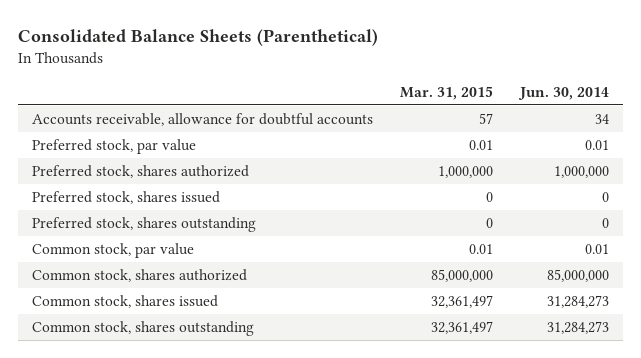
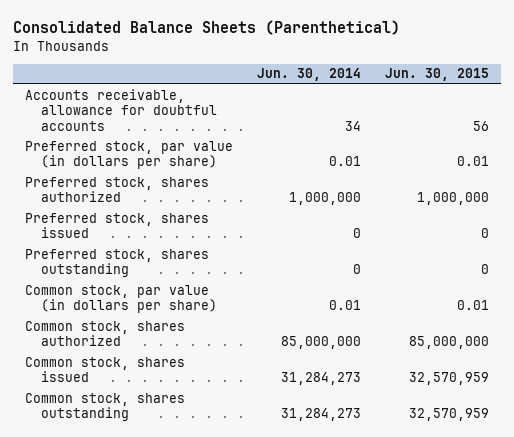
- | Mar. 31, 2015 | Jun. 30, 2014
+ | Jun. 30, 2014 | Jun. 30, 2015
- Preferred stock, par value | 0.01 | 0.01
+ Preferred stock, par value (in dollars per share) | 0.01 | 0.01
- Common stock, par value | 0.01 | 0.01
+ Common stock, par value (in dollars per share) | 0.01 | 0.01

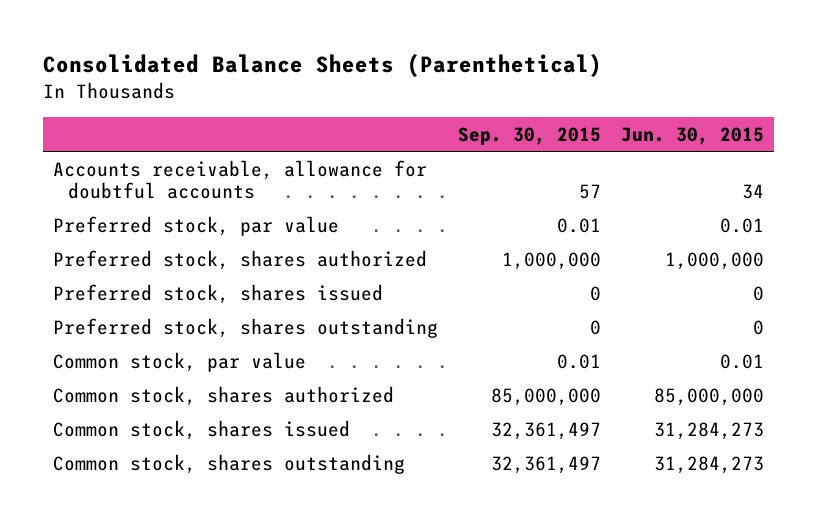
- | Jun. 30, 2014 | Jun. 30, 2015
+ | Sep. 30, 2015 | Jun. 30, 2015
- Accounts receivable, allowance for doubtful accounts | 34 | 56
- Preferred stock, par value (in dollars per share) | 0.01 | 0.01
+ Accounts receivable, allowance for doubtful accounts | 57 | 34
+ Preferred stock, par value | 0.01 | 0.01
- Common stock, par value (in dollars per share) | 0.01 | 0.01
+ Common stock, par value | 0.01 | 0.01
- Common stock, shares issued | 31,284,273 | 32,570,959
- Common stock, shares outstanding | 31,284,273 | 32,570,959
+ Common stock, shares issued | 32,361,497 | 31,284,273
+ Common stock, shares outstanding | 32,361,497 | 31,284,273

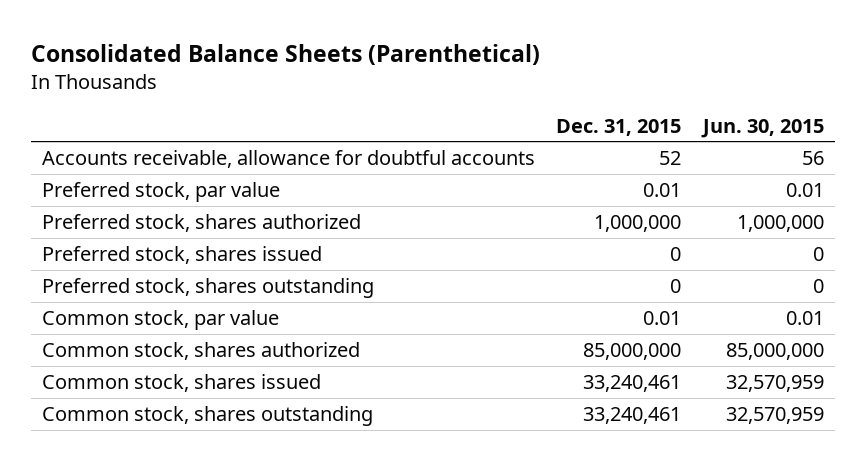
- | Sep. 30, 2015 | Jun. 30, 2015
+ | Dec. 31, 2015 | Jun. 30, 2015
- Accounts receivable, allowance for doubtful accounts | 57 | 34
+ Accounts receivable, allowance for doubtful accounts | 52 | 56
- Common stock, shares issued | 32,361,497 | 31,284,273
- Common stock, shares outstanding | 32,361,497 | 31,284,273
+ Common stock, shares issued | 33,240,461 | 32,570,959
+ Common stock, shares outstanding | 33,240,461 | 32,570,959

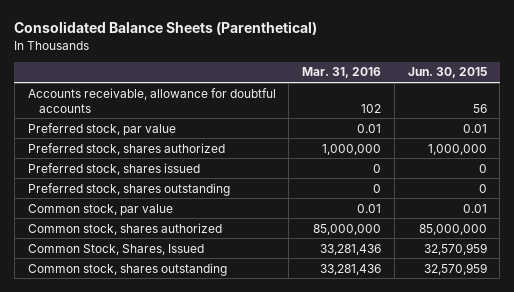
- | Dec. 31, 2015 | Jun. 30, 2015
+ | Mar. 31, 2016 | Jun. 30, 2015
- Common stock, shares issued | 33,240,461 | 32,570,959
+ Common Stock, Shares, Issued | 33,281,436 | 32,570,959

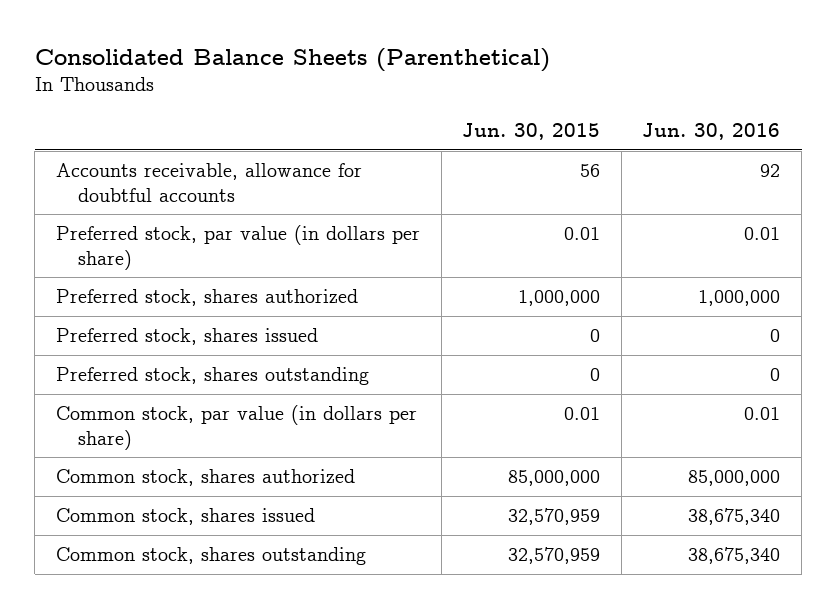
- | Mar. 31, 2016 | Jun. 30, 2015
+ | Jun. 30, 2015 | Jun. 30, 2016
- Preferred stock, par value | 0.01 | 0.01
+ Preferred stock, par value (in dollars per share) | 0.01 | 0.01
- Common stock, par value | 0.01 | 0.01
+ Common stock, par value (in dollars per share) | 0.01 | 0.01
- Common Stock, Shares, Issued | 33,281,436 | 32,570,959
+ Common stock, shares issued | 32,570,959 | 38,675,340

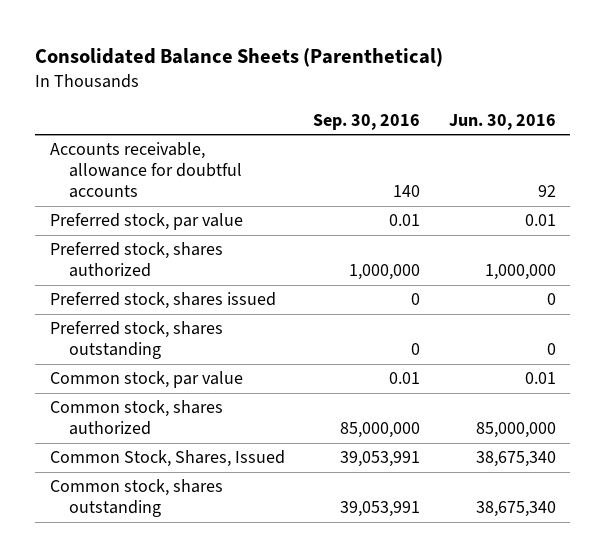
- | Jun. 30, 2015 | Jun. 30, 2016
+ | Sep. 30, 2016 | Jun. 30, 2016
- Preferred stock, par value (in dollars per share) | 0.01 | 0.01
+ Preferred stock, par value | 0.01 | 0.01
- Common stock, par value (in dollars per share) | 0.01 | 0.01
+ Common stock, par value | 0.01 | 0.01
- Common stock, shares issued | 32,570,959 | 38,675,340
+ Common Stock, Shares, Issued | 39,053,991 | 38,675,340

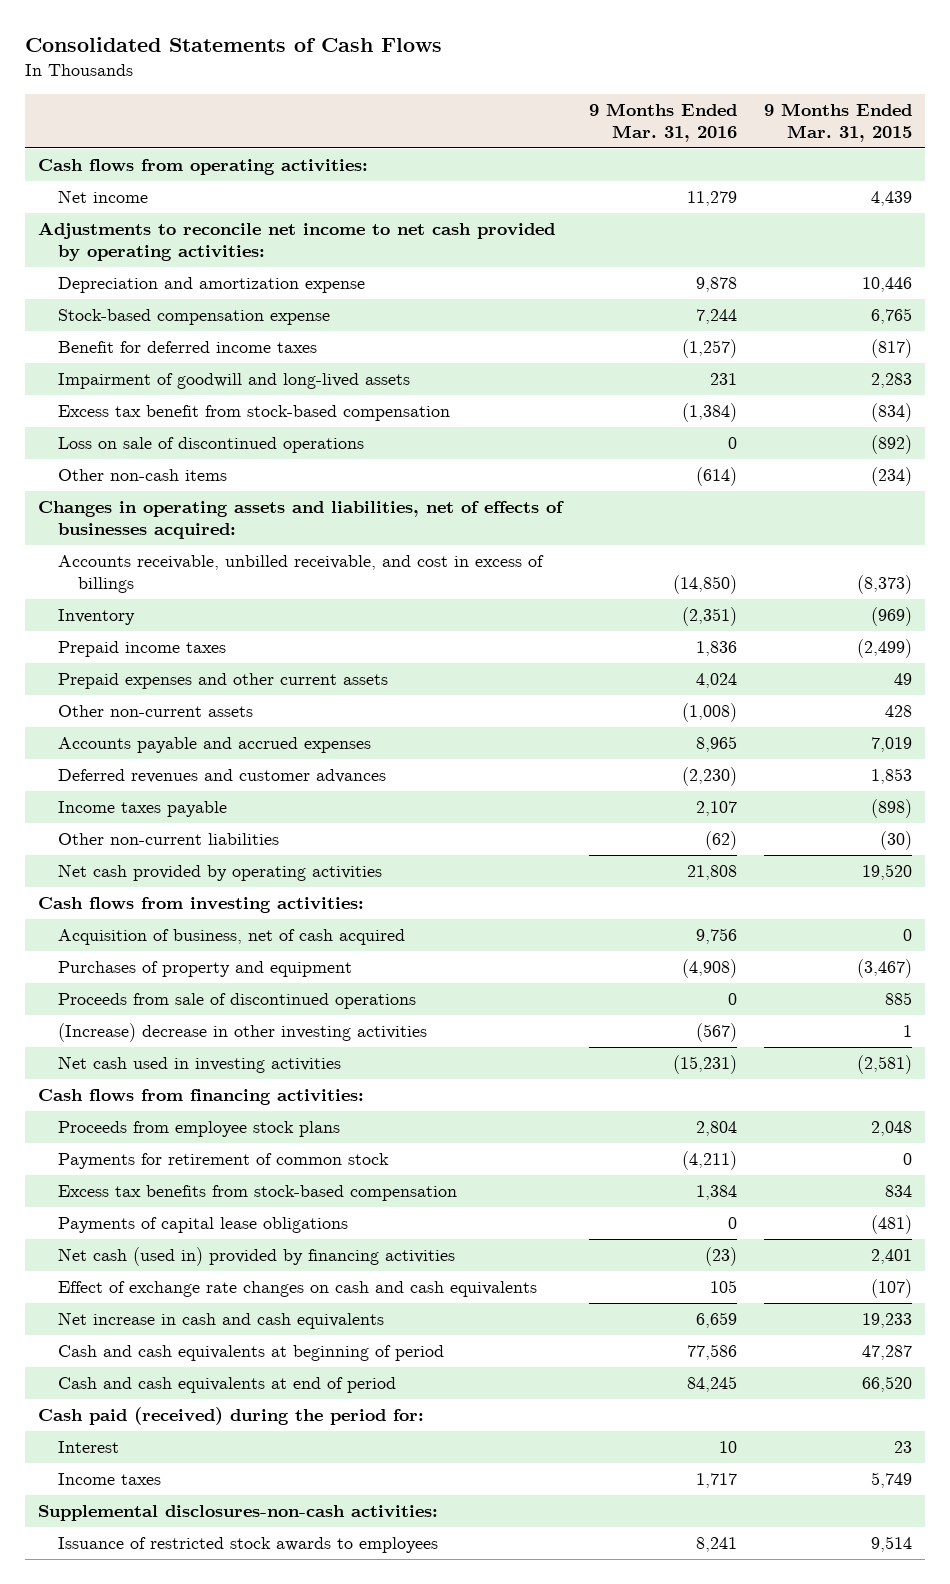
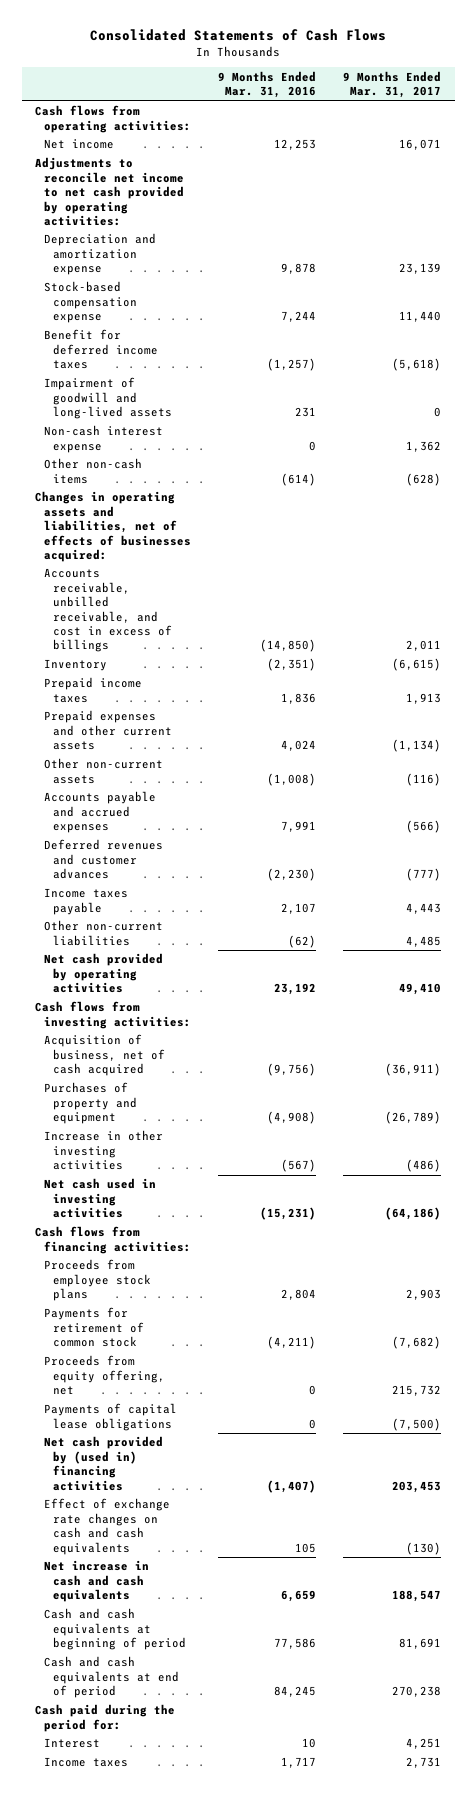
- | 9 Months Ended Mar. 31, 2016 | 9 Months Ended Mar. 31, 2015
+ | 9 Months Ended Mar. 31, 2016 | 9 Months Ended Mar. 31, 2017
- Net income | 11,279 | 4,439
+ Net income | 12,253 | 16,071
- Excess tax benefit from stock-based compensation | (1,384) | (834)
- Loss on sale of discontinued operations | 0 | (892)
+ Non-cash interest expense | 0 | 1,362
- Accounts payable and accrued expenses | 8,965 | 7,019
+ Accounts payable and accrued expenses | 7,991 | (566)
- Net cash provided by operating activities | 21,808 | 19,520
+ Net cash provided by operating activities | 23,192 | 49,410
- Acquisition of business, net of cash acquired | 9,756 | 0
+ Acquisition of business, net of cash acquired | (9,756) | (36,911)
- Proceeds from sale of discontinued operations | 0 | 885
- (Increase) decrease in other investing activities | (567) | 1
+ Increase in other investing activities | (567) | (486)
- Excess tax benefits from stock-based compensation | 1,384 | 834
+ Proceeds from equity offering, net | 0 | 215,732
- Net cash (used in) provided by financing activities | (23) | 2,401
+ Net cash provided by (used in) financing activities | (1,407) | 203,453
- Cash paid (received) during the period for:
+ Cash paid during the period for:
- Supplemental disclosures-non-cash activities:
- Issuance of restricted stock awards to employees | 8,241 | 9,514

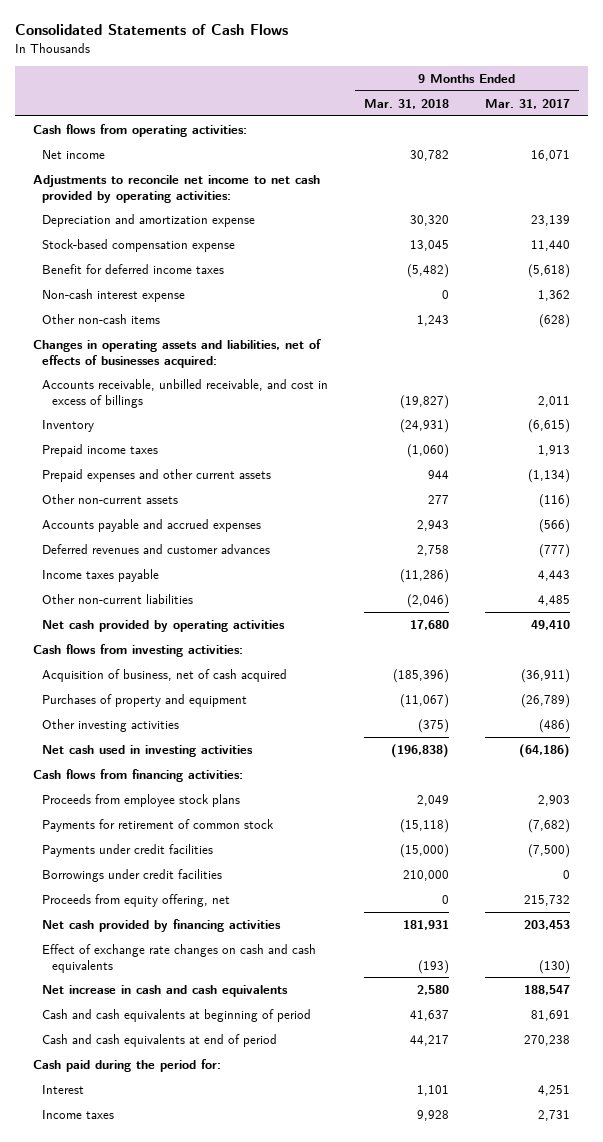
- | 9 Months Ended Mar. 31, 2016 | 9 Months Ended Mar. 31, 2017
+ | 9 Months Ended Mar. 31, 2018 | 9 Months Ended Mar. 31, 2017
- Impairment of goodwill and long-lived assets | 231 | 0
- Increase in other investing activities | (567) | (486)
+ Other investing activities | (375) | (486)
+ Payments under credit facilities | (15,000) | (7,500)
+ Borrowings under credit facilities | 210,000 | 0
- Payments of capital lease obligations | 0 | (7,500)
- Net cash provided by (used in) financing activities | (1,407) | 203,453
+ Net cash provided by financing activities | 181,931 | 203,453

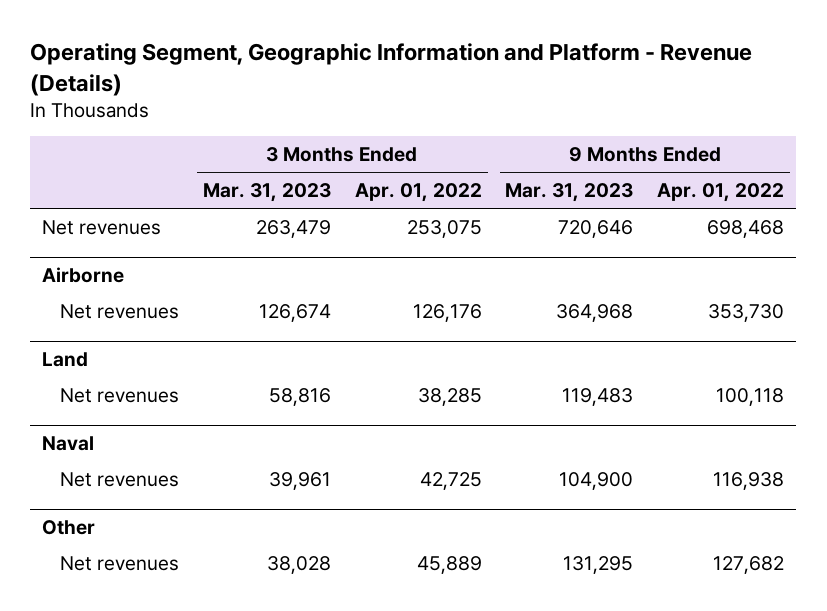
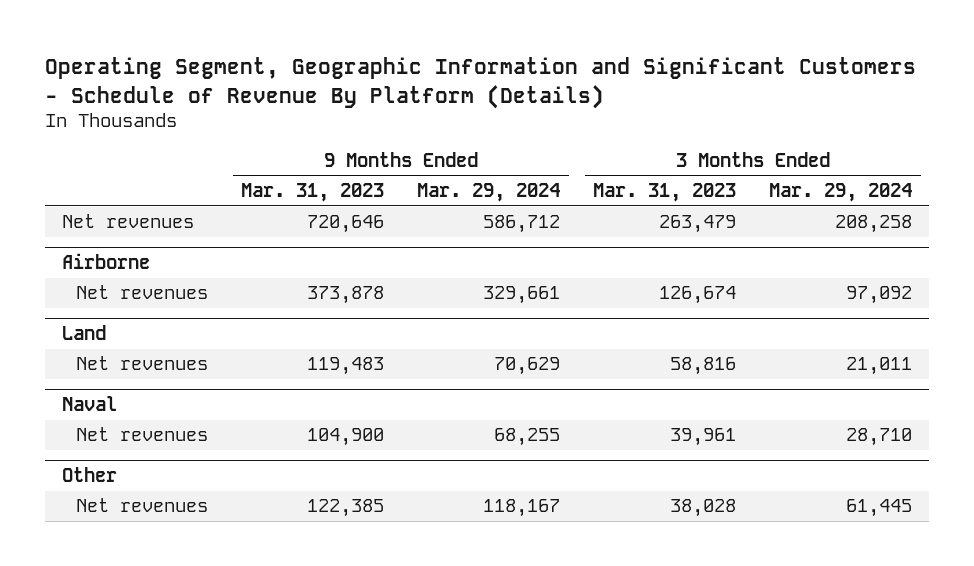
- Operating Segment, Geographic Information and Platform - Revenue (Details)
+ Operating Segment, Geographic Information and Significant Customers - Schedule of Revenue By Platform (Details)
- | 3 Months Ended Mar. 31, 2023 | 3 Months Ended Apr. 01, 2022 | 9 Months Ended Mar. 31, 2023 | 9 Months Ended Apr. 01, 2022
+ | 9 Months Ended Mar. 31, 2023 | 9 Months Ended Mar. 29, 2024 | 3 Months Ended Mar. 31, 2023 | 3 Months Ended Mar. 29, 2024
@ Airborne
- Net revenues | 126,674 | 126,176 | 364,968 | 353,730
+ Net revenues | 373,878 | 329,661 | 126,674 | 97,092
@ Other
- Net revenues | 38,028 | 45,889 | 131,295 | 127,682
+ Net revenues | 122,385 | 118,167 | 38,028 | 61,445

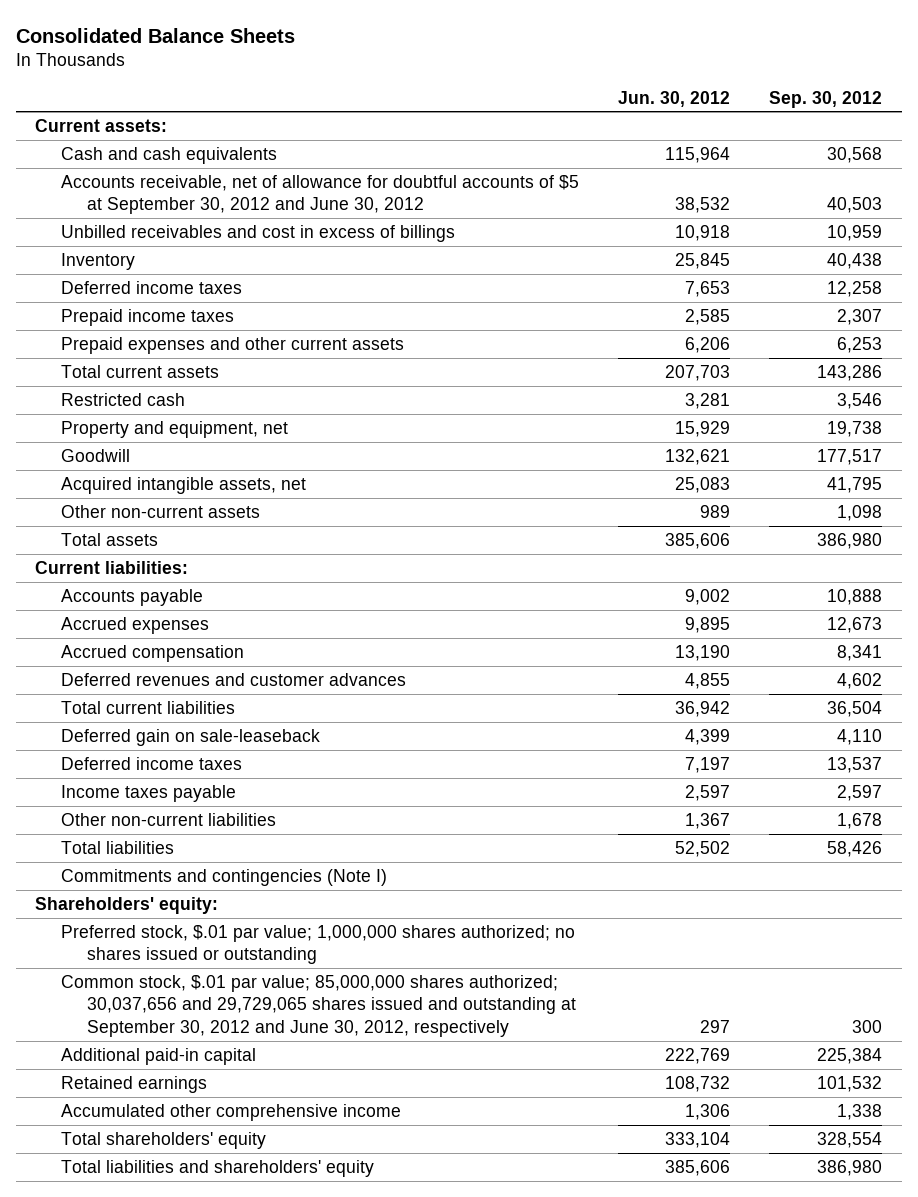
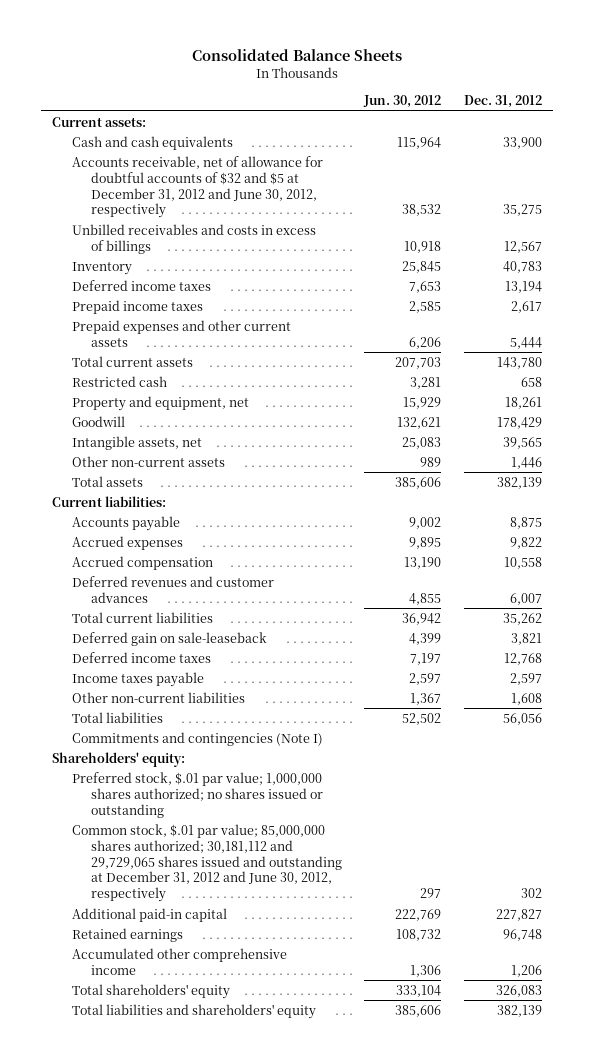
- | Jun. 30, 2012 | Sep. 30, 2012
+ | Jun. 30, 2012 | Dec. 31, 2012
- Accounts receivable, net of allowance for doubtful accounts of $5 at September 30, 2012 and June 30, 2012 | 38,532 | 40,503
- Unbilled receivables and cost in excess of billings | 10,918 | 10,959
+ Accounts receivable, net of allowance for doubtful accounts of $32 and $5 at December 31, 2012 and June 30, 2012, respectively | 38,532 | 35,275
+ Unbilled receivables and costs in excess of billings | 10,918 | 12,567
- Acquired intangible assets, net | 25,083 | 41,795
+ Intangible assets, net | 25,083 | 39,565
- Common stock, $.01 par value; 85,000,000 shares authorized; 30,037,656 and 29,729,065 shares issued and outstanding at September 30, 2012 and June 30, 2012, respectively | 297 | 300
+ Common stock, $.01 par value; 85,000,000 shares authorized; 30,181,112 and 29,729,065 shares issued and outstanding at December 31, 2012 and June 30, 2012, respectively | 297 | 302

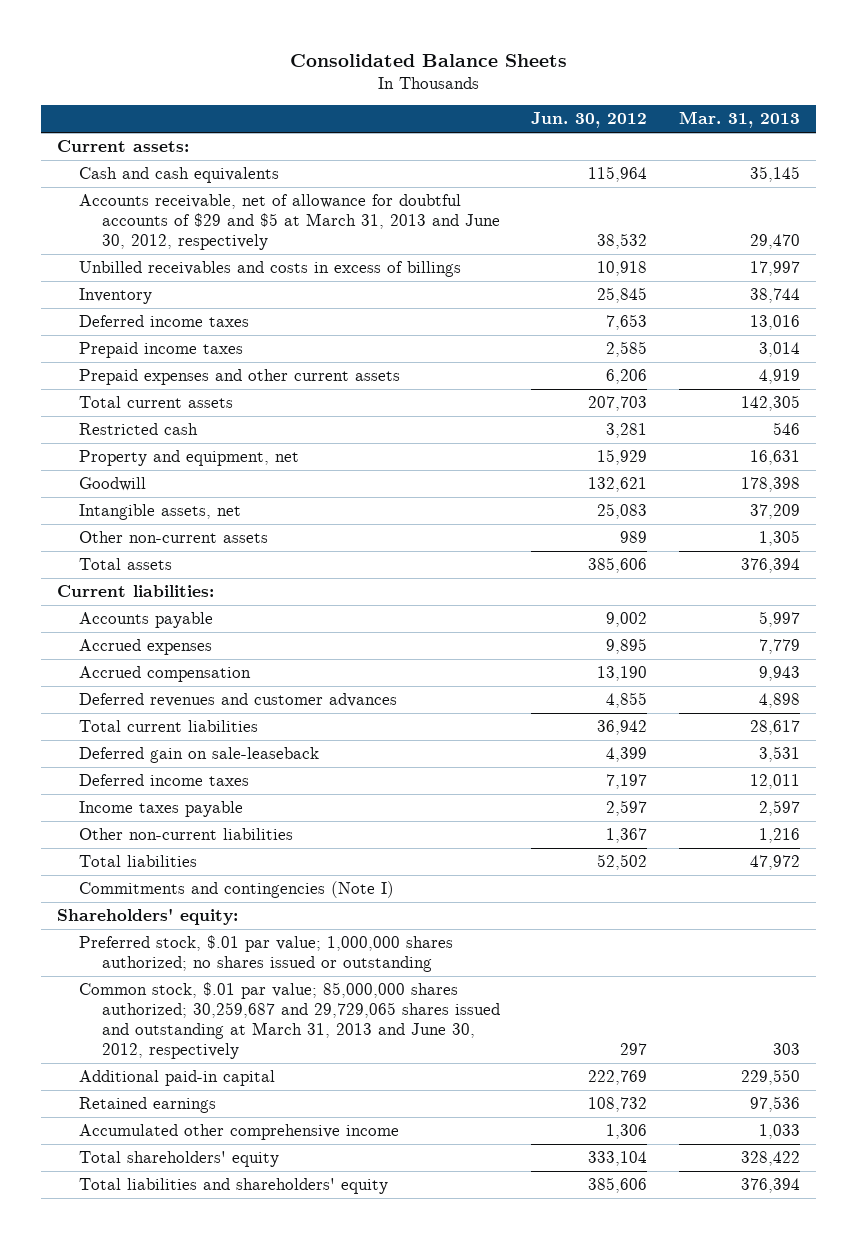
- | Jun. 30, 2012 | Dec. 31, 2012
+ | Jun. 30, 2012 | Mar. 31, 2013
- Accounts receivable, net of allowance for doubtful accounts of $32 and $5 at December 31, 2012 and June 30, 2012, respectively | 38,532 | 35,275
+ Accounts receivable, net of allowance for doubtful accounts of $29 and $5 at March 31, 2013 and June 30, 2012, respectively | 38,532 | 29,470
- Common stock, $.01 par value; 85,000,000 shares authorized; 30,181,112 and 29,729,065 shares issued and outstanding at December 31, 2012 and June 30, 2012, respectively | 297 | 302
+ Common stock, $.01 par value; 85,000,000 shares authorized; 30,259,687 and 29,729,065 shares issued and outstanding at March 31, 2013 and June 30, 2012, respectively | 297 | 303

